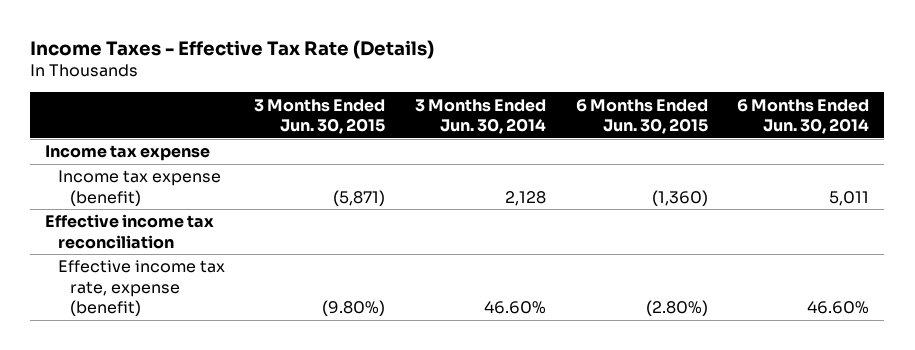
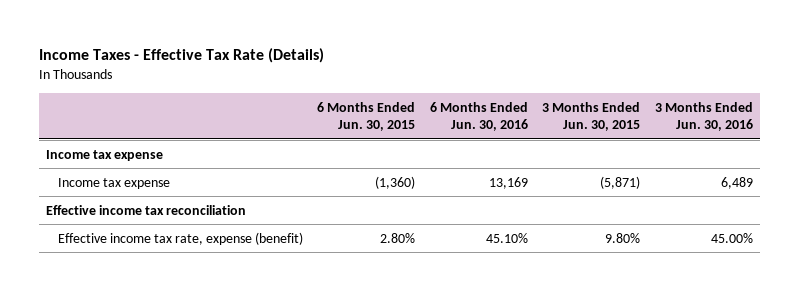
- | 3 Months Ended Jun. 30, 2015 | 3 Months Ended Jun. 30, 2014 | 6 Months Ended Jun. 30, 2015 | 6 Months Ended Jun. 30, 2014
+ | 6 Months Ended Jun. 30, 2015 | 6 Months Ended Jun. 30, 2016 | 3 Months Ended Jun. 30, 2015 | 3 Months Ended Jun. 30, 2016
- Income tax expense (benefit) | (5,871) | 2,128 | (1,360) | 5,011
+ Income tax expense | (1,360) | 13,169 | (5,871) | 6,489
- Effective income tax rate, expense (benefit) | (9.80%) | 46.60% | (2.80%) | 46.60%
+ Effective income tax rate, expense (benefit) | 2.80% | 45.10% | 9.80% | 45.00%

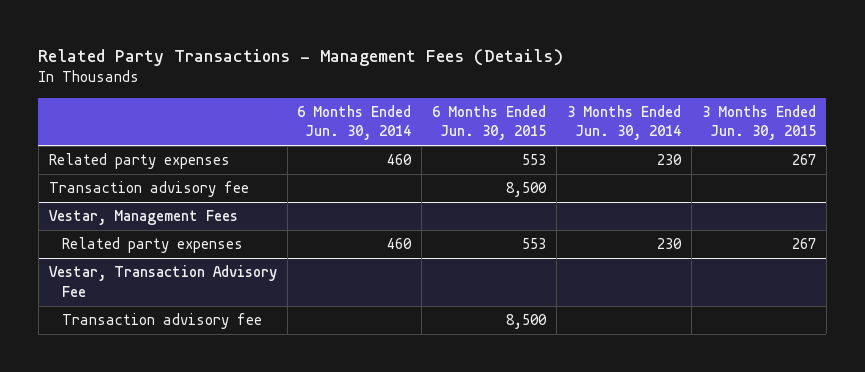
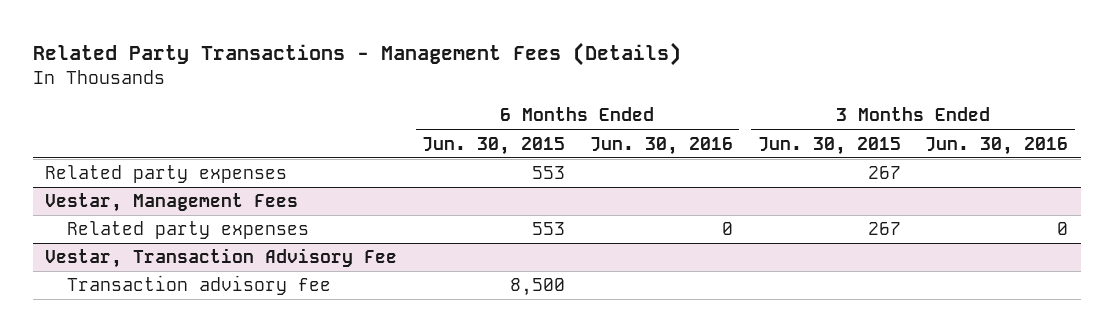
- | 6 Months Ended Jun. 30, 2014 | 6 Months Ended Jun. 30, 2015 | 3 Months Ended Jun. 30, 2014 | 3 Months Ended Jun. 30, 2015
+ | 6 Months Ended Jun. 30, 2015 | 6 Months Ended Jun. 30, 2016 | 3 Months Ended Jun. 30, 2015 | 3 Months Ended Jun. 30, 2016
- Transaction advisory fee | | 8,500 | |

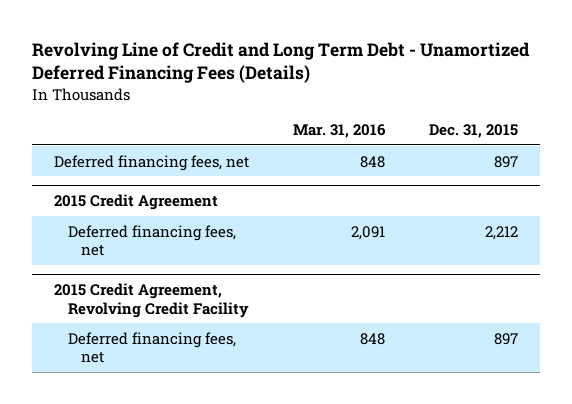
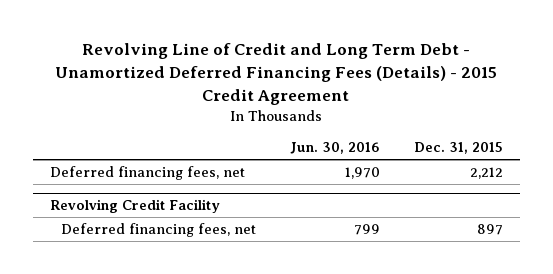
- Revolving Line of Credit and Long Term Debt - Unamortized Deferred Financing Fees (Details)
+ Revolving Line of Credit and Long Term Debt - Unamortized Deferred Financing Fees (Details) - 2015 Credit Agreement
- | Mar. 31, 2016 | Dec. 31, 2015
+ | Jun. 30, 2016 | Dec. 31, 2015
- Deferred financing fees, net | 848 | 897
- 2015 Credit Agreement
- 2015 Credit Agreement, Revolving Credit Facility
+ Revolving Credit Facility

